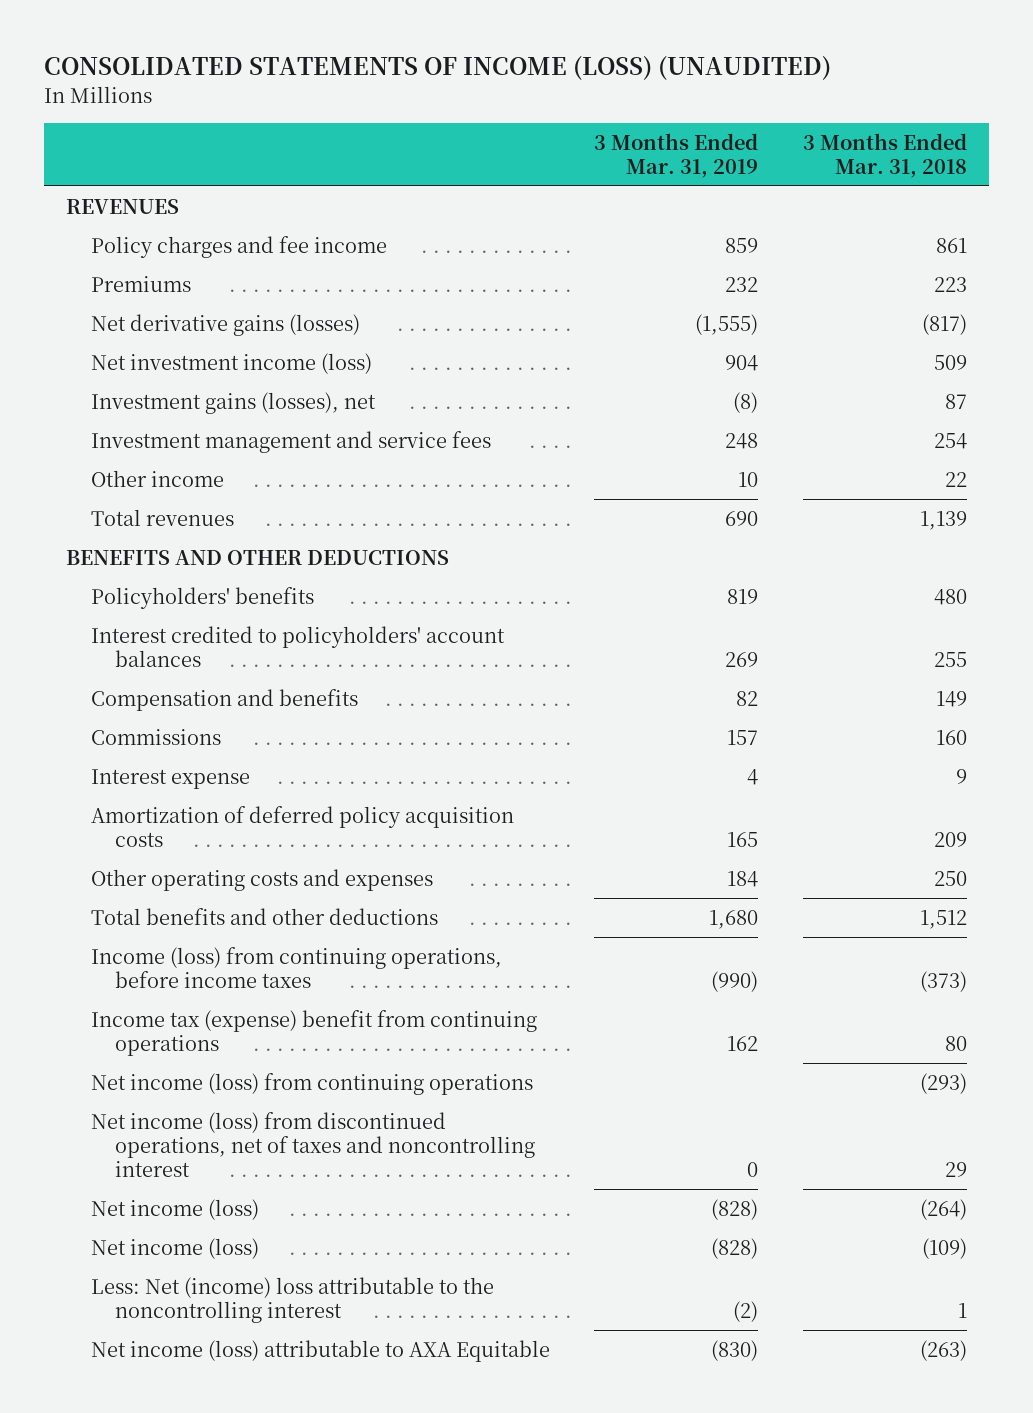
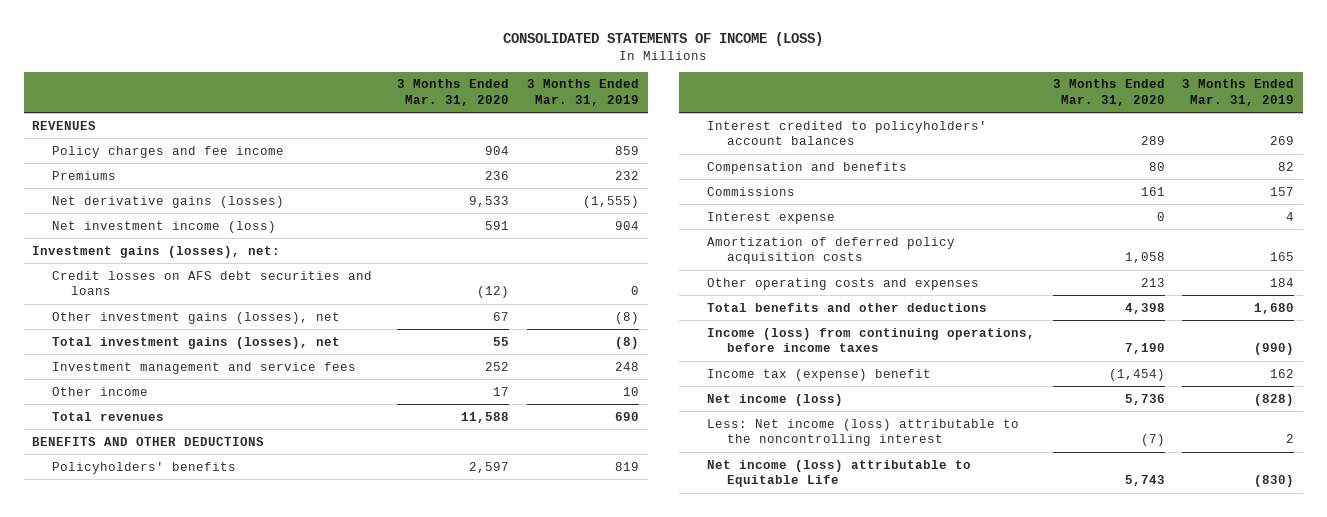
- CONSOLIDATED STATEMENTS OF INCOME (LOSS) (UNAUDITED)
+ CONSOLIDATED STATEMENTS OF INCOME (LOSS)
- | 3 Months Ended Mar. 31, 2019 | 3 Months Ended Mar. 31, 2018
+ | 3 Months Ended Mar. 31, 2020 | 3 Months Ended Mar. 31, 2019
- Investment gains (losses), net | (8) | 87
+ Investment gains (losses), net:
+ Credit losses on AFS debt securities and loans | (12) | 0
+ Other investment gains (losses), net | 67 | (8)
+ Total investment gains (losses), net | 55 | (8)
- Income tax (expense) benefit from continuing operations | 162 | 80
- Net income (loss) from continuing operations | | (293)
- Net income (loss) from discontinued operations, net of taxes and noncontrolling interest | 0 | 29
- Net income (loss) | (828) | (264)
+ Income tax (expense) benefit | (1,454) | 162
- Less: Net (income) loss attributable to the noncontrolling interest | (2) | 1
- Net income (loss) attributable to AXA Equitable | (830) | (263)
+ Less: Net income (loss) attributable to the noncontrolling interest | (7) | 2
+ Net income (loss) attributable to Equitable Life | 5,743 | (830)

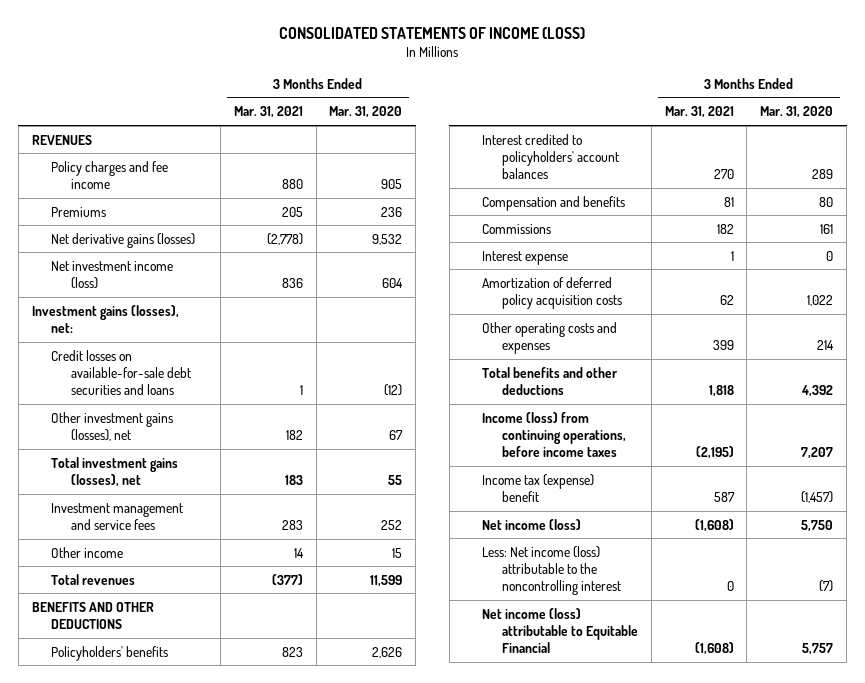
- | 3 Months Ended Mar. 31, 2020 | 3 Months Ended Mar. 31, 2019
+ | 3 Months Ended Mar. 31, 2021 | 3 Months Ended Mar. 31, 2020
- Policy charges and fee income | 904 | 859
+ Policy charges and fee income | 880 | 905
- Net derivative gains (losses) | 9,533 | (1,555)
- Net investment income (loss) | 591 | 904
+ Net derivative gains (losses) | (2,778) | 9,532
+ Net investment income (loss) | 836 | 604
- Credit losses on AFS debt securities and loans | (12) | 0
+ Credit losses on available-for-sale debt securities and loans | 1 | (12)
- Other income | 17 | 10
- Total revenues | 11,588 | 690
+ Other income | 14 | 15
+ Total revenues | (377) | 11,599
- Policyholders' benefits | 2,597 | 819
+ Policyholders' benefits | 823 | 2,626
- Amortization of deferred policy acquisition costs | 1,058 | 165
- Other operating costs and expenses | 213 | 184
- Total benefits and other deductions | 4,398 | 1,680
- Income (loss) from continuing operations, before income taxes | 7,190 | (990)
- Income tax (expense) benefit | (1,454) | 162
- Net income (loss) | 5,736 | (828)
+ Amortization of deferred policy acquisition costs | 62 | 1,022
+ Other operating costs and expenses | 399 | 214
+ Total benefits and other deductions | 1,818 | 4,392
+ Income (loss) from continuing operations, before income taxes | (2,195) | 7,207
+ Income tax (expense) benefit | 587 | (1,457)
+ Net income (loss) | (1,608) | 5,750
- Net income (loss) attributable to Equitable Life | 5,743 | (830)
+ Net income (loss) attributable to Equitable Financial | (1,608) | 5,757

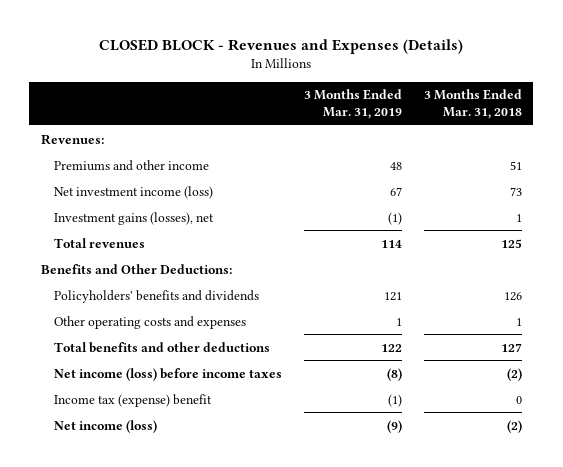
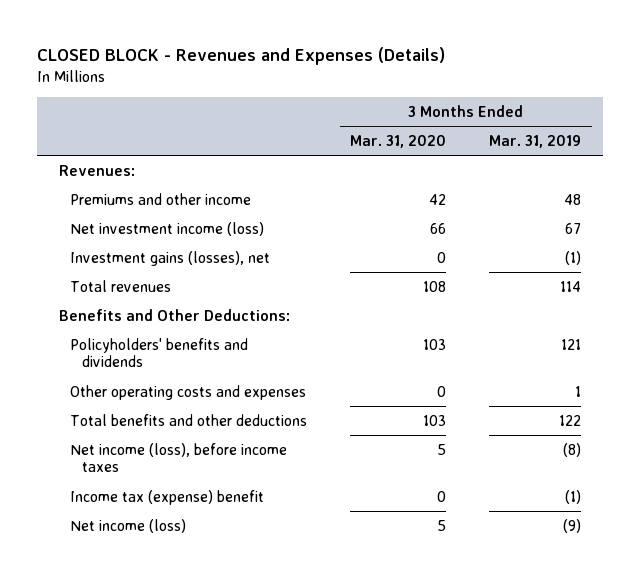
- | 3 Months Ended Mar. 31, 2019 | 3 Months Ended Mar. 31, 2018
+ | 3 Months Ended Mar. 31, 2020 | 3 Months Ended Mar. 31, 2019
- Net income (loss) before income taxes | (8) | (2)
+ Net income (loss), before income taxes | 5 | (8)

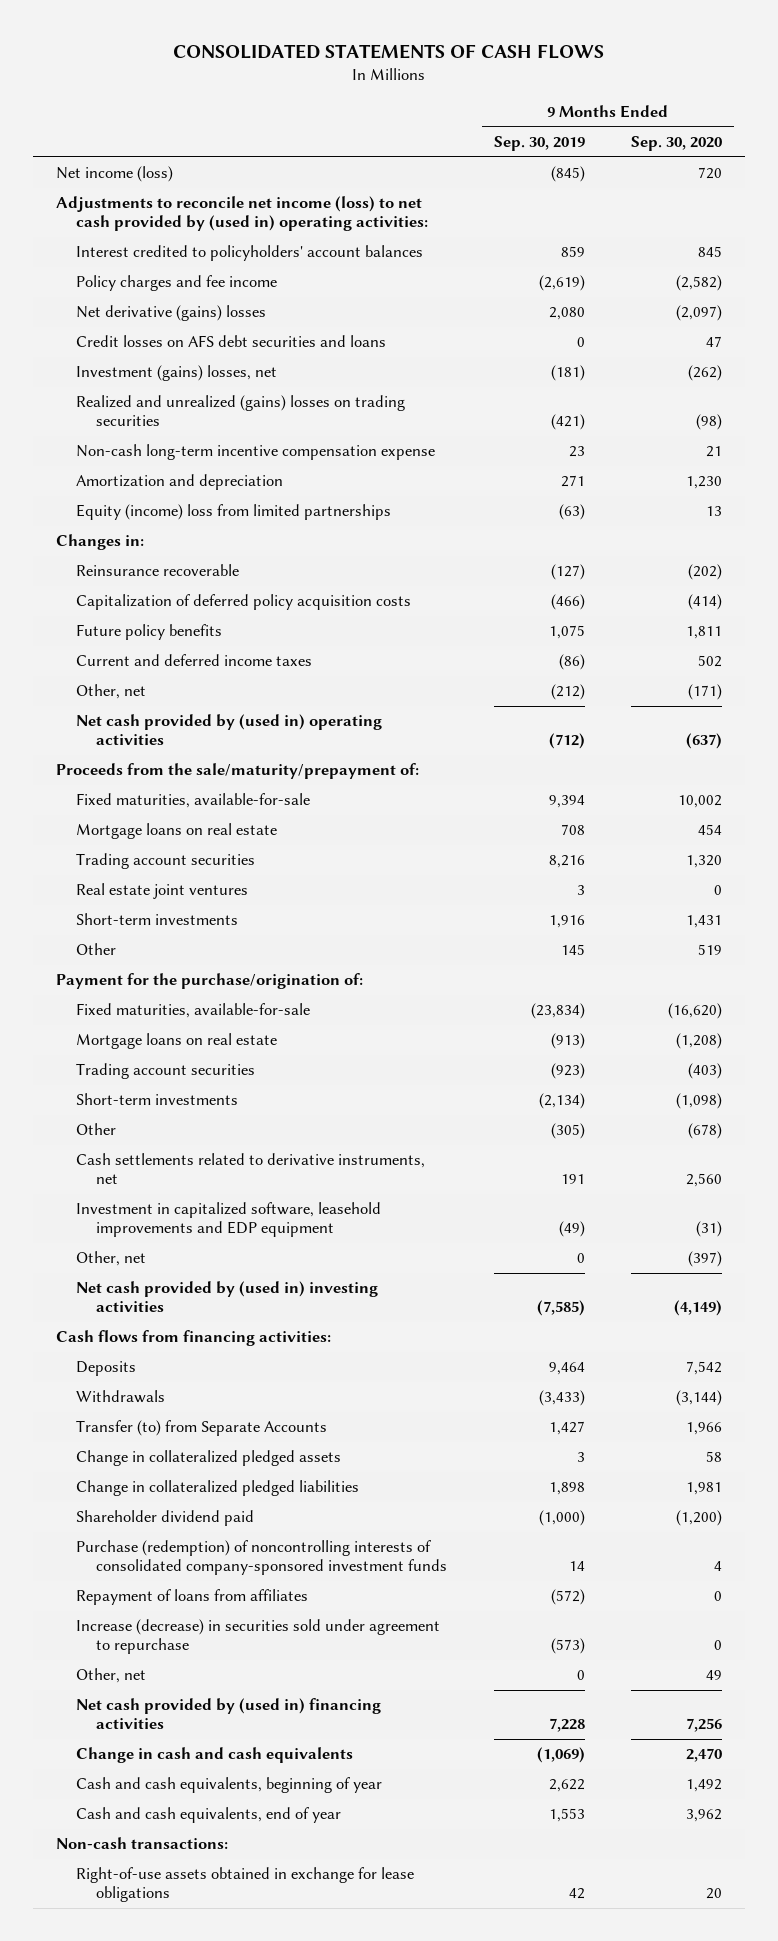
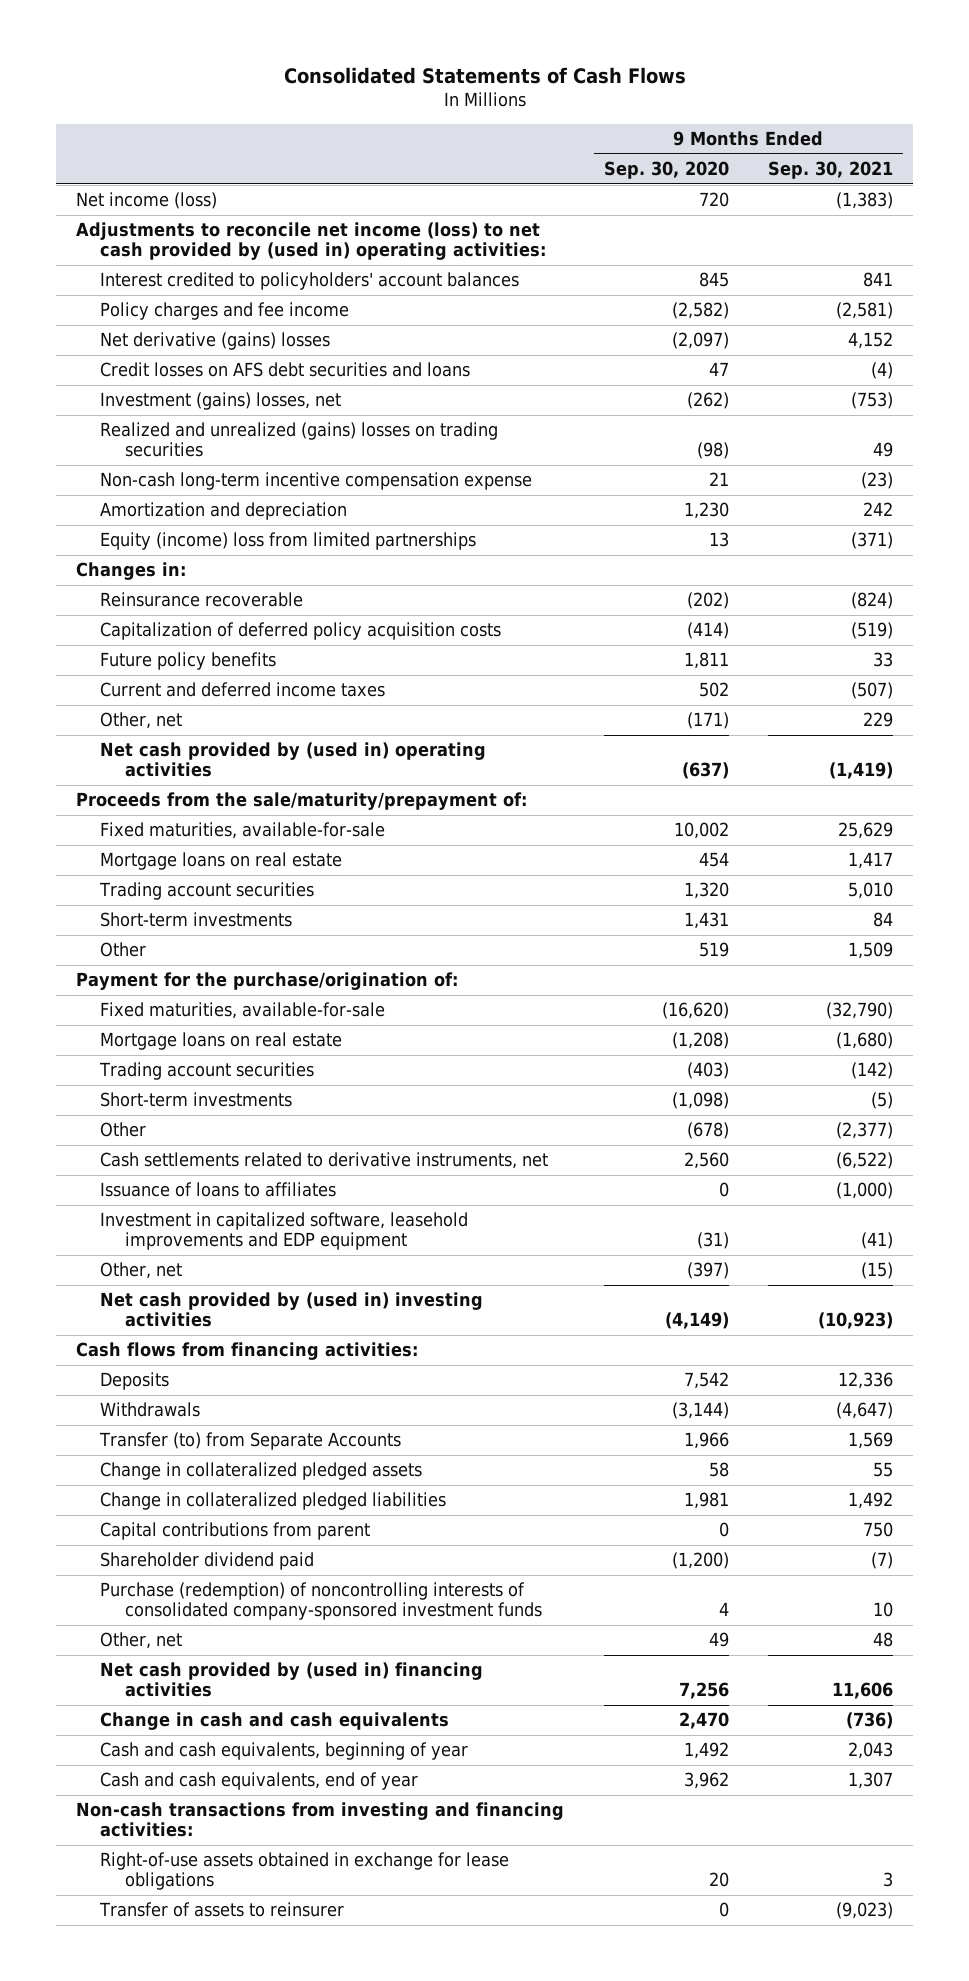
- CONSOLIDATED STATEMENTS OF CASH FLOWS
+ Consolidated Statements of Cash Flows
- | 9 Months Ended Sep. 30, 2019 | 9 Months Ended Sep. 30, 2020
+ | 9 Months Ended Sep. 30, 2020 | 9 Months Ended Sep. 30, 2021
- Real estate joint ventures | 3 | 0
+ Issuance of loans to affiliates | 0 | (1,000)
+ Capital contributions from parent | 0 | 750
- Repayment of loans from affiliates | (572) | 0
- Increase (decrease) in securities sold under agreement to repurchase | (573) | 0
- Non-cash transactions:
+ Non-cash transactions from investing and financing activities:
+ Transfer of assets to reinsurer | 0 | (9,023)

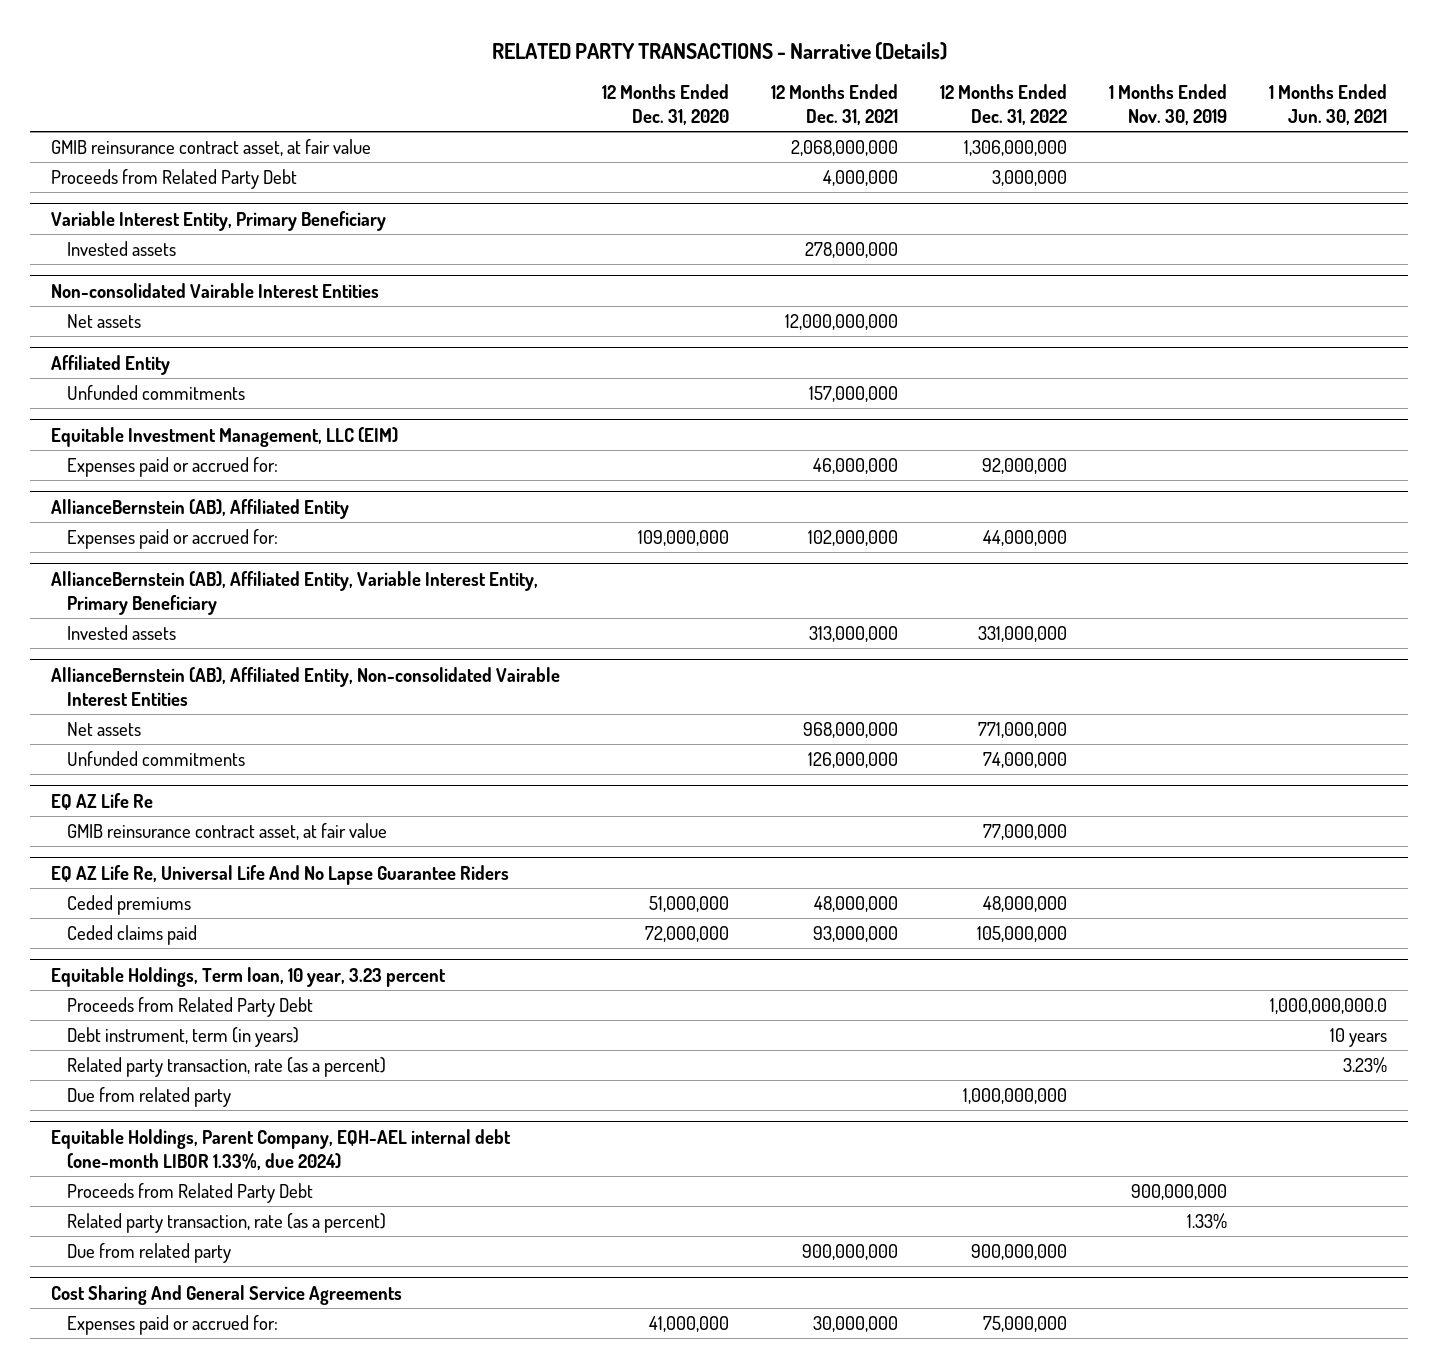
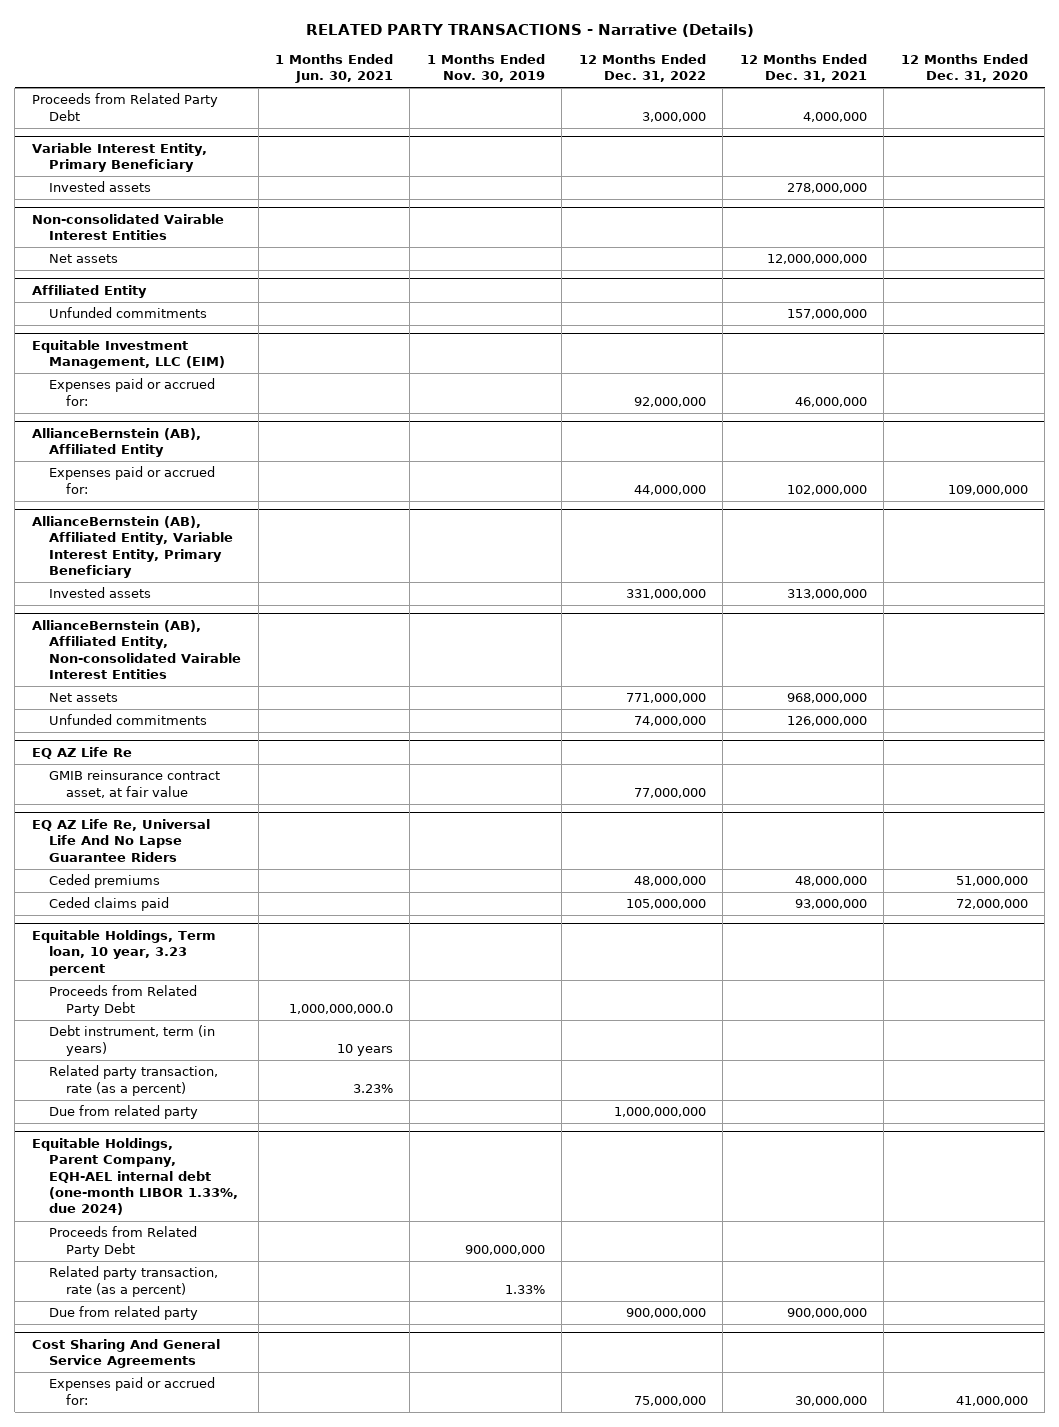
- | 12 Months Ended Dec. 31, 2020 | 12 Months Ended Dec. 31, 2021 | 12 Months Ended Dec. 31, 2022 | 1 Months Ended Nov. 30, 2019 | 1 Months Ended Jun. 30, 2021
+ | 1 Months Ended Jun. 30, 2021 | 1 Months Ended Nov. 30, 2019 | 12 Months Ended Dec. 31, 2022 | 12 Months Ended Dec. 31, 2021 | 12 Months Ended Dec. 31, 2020
- GMIB reinsurance contract asset, at fair value | | 2,068,000,000 | 1,306,000,000 | |

